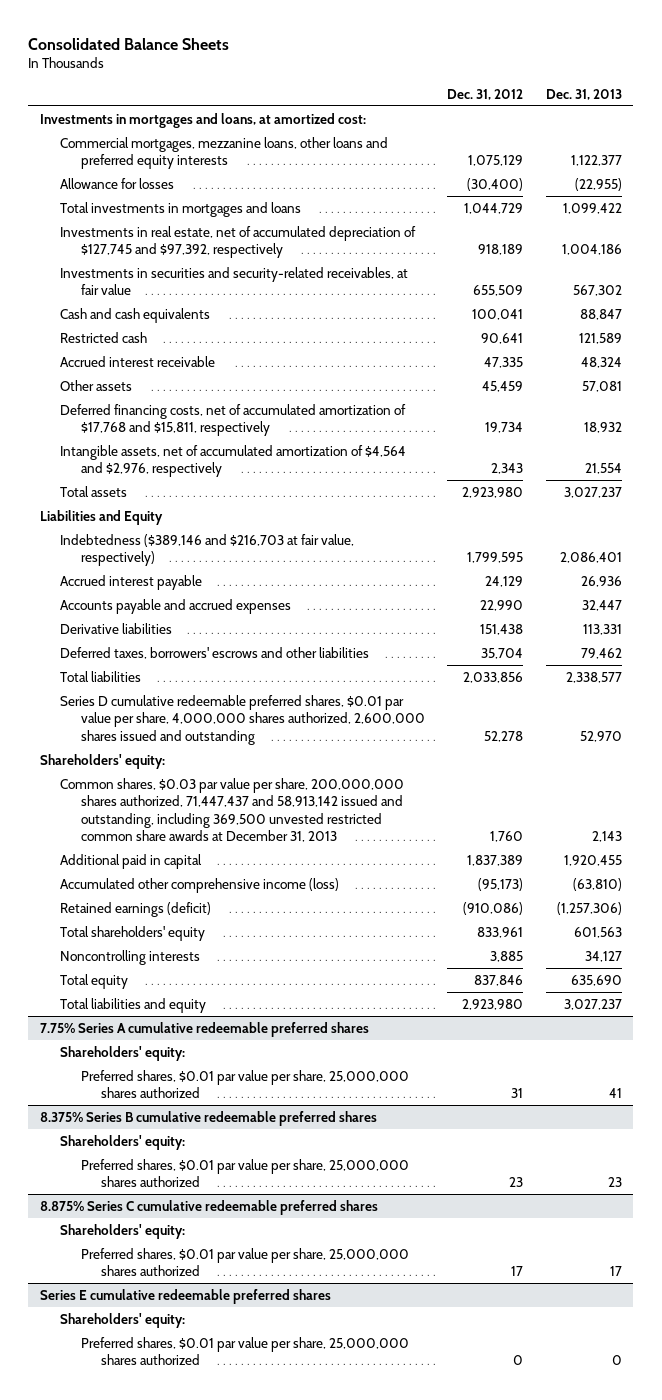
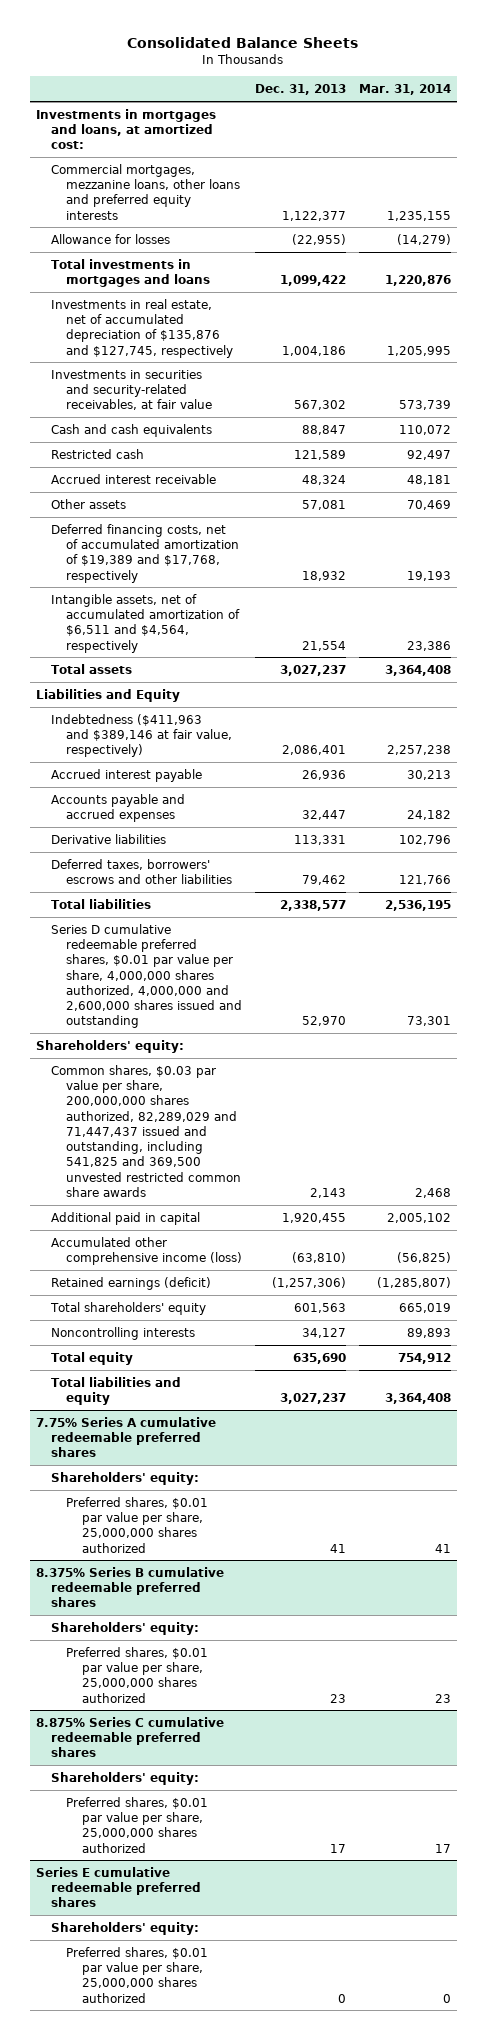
- | Dec. 31, 2012 | Dec. 31, 2013
+ | Dec. 31, 2013 | Mar. 31, 2014
- Investments in real estate, net of accumulated depreciation of $127,745 and $97,392, respectively | 918,189 | 1,004,186
+ Investments in real estate, net of accumulated depreciation of $135,876 and $127,745, respectively | 1,004,186 | 1,205,995
- Deferred financing costs, net of accumulated amortization of $17,768 and $15,811, respectively | 19,734 | 18,932
- Intangible assets, net of accumulated amortization of $4,564 and $2,976, respectively | 2,343 | 21,554
+ Deferred financing costs, net of accumulated amortization of $19,389 and $17,768, respectively | 18,932 | 19,193
+ Intangible assets, net of accumulated amortization of $6,511 and $4,564, respectively | 21,554 | 23,386
- Indebtedness ($389,146 and $216,703 at fair value, respectively) | 1,799,595 | 2,086,401
+ Indebtedness ($411,963 and $389,146 at fair value, respectively) | 2,086,401 | 2,257,238
- Series D cumulative redeemable preferred shares, $0.01 par value per share, 4,000,000 shares authorized, 2,600,000 shares issued and outstanding | 52,278 | 52,970
+ Series D cumulative redeemable preferred shares, $0.01 par value per share, 4,000,000 shares authorized, 4,000,000 and 2,600,000 shares issued and outstanding | 52,970 | 73,301
- Common shares, $0.03 par value per share, 200,000,000 shares authorized, 71,447,437 and 58,913,142 issued and outstanding, including 369,500 unvested restricted common share awards at December 31, 2013 | 1,760 | 2,143
+ Common shares, $0.03 par value per share, 200,000,000 shares authorized, 82,289,029 and 71,447,437 issued and outstanding, including 541,825 and 369,500 unvested restricted common share awards | 2,143 | 2,468

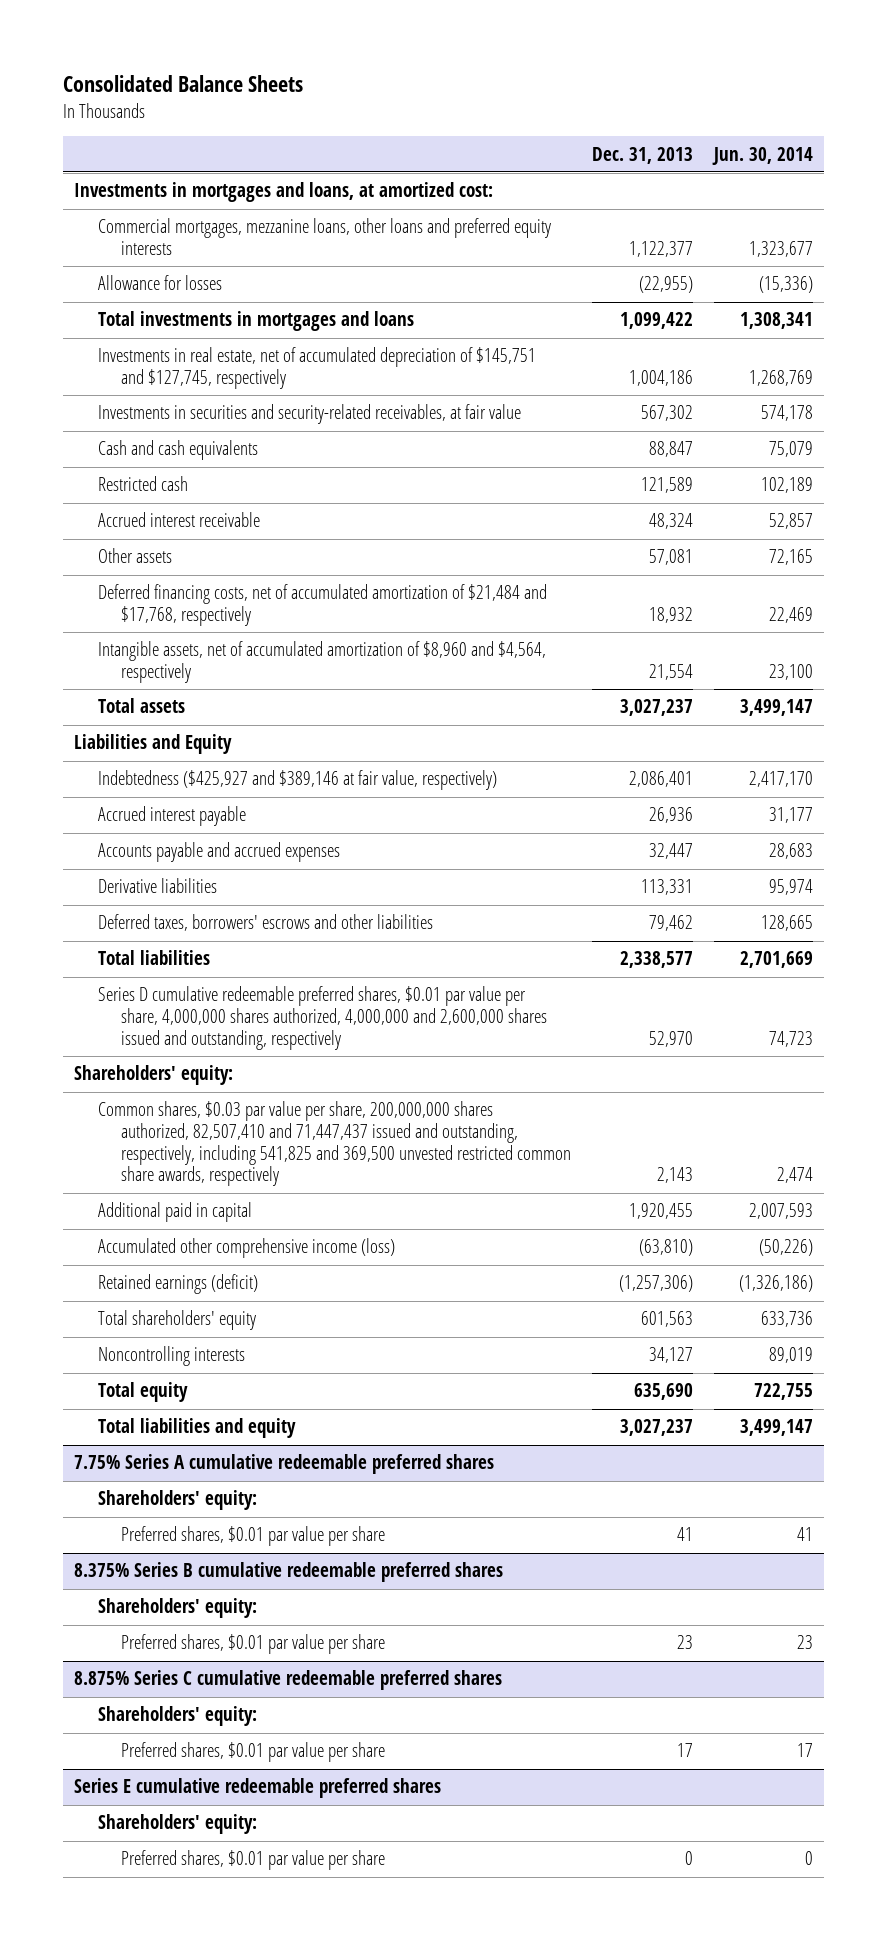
- | Dec. 31, 2013 | Mar. 31, 2014
+ | Dec. 31, 2013 | Jun. 30, 2014
- Investments in real estate, net of accumulated depreciation of $135,876 and $127,745, respectively | 1,004,186 | 1,205,995
+ Investments in real estate, net of accumulated depreciation of $145,751 and $127,745, respectively | 1,004,186 | 1,268,769
- Deferred financing costs, net of accumulated amortization of $19,389 and $17,768, respectively | 18,932 | 19,193
- Intangible assets, net of accumulated amortization of $6,511 and $4,564, respectively | 21,554 | 23,386
+ Deferred financing costs, net of accumulated amortization of $21,484 and $17,768, respectively | 18,932 | 22,469
+ Intangible assets, net of accumulated amortization of $8,960 and $4,564, respectively | 21,554 | 23,100
- Indebtedness ($411,963 and $389,146 at fair value, respectively) | 2,086,401 | 2,257,238
+ Indebtedness ($425,927 and $389,146 at fair value, respectively) | 2,086,401 | 2,417,170
- Series D cumulative redeemable preferred shares, $0.01 par value per share, 4,000,000 shares authorized, 4,000,000 and 2,600,000 shares issued and outstanding | 52,970 | 73,301
+ Series D cumulative redeemable preferred shares, $0.01 par value per share, 4,000,000 shares authorized, 4,000,000 and 2,600,000 shares issued and outstanding, respectively | 52,970 | 74,723
- Common shares, $0.03 par value per share, 200,000,000 shares authorized, 82,289,029 and 71,447,437 issued and outstanding, including 541,825 and 369,500 unvested restricted common share awards | 2,143 | 2,468
+ Common shares, $0.03 par value per share, 200,000,000 shares authorized, 82,507,410 and 71,447,437 issued and outstanding, respectively, including 541,825 and 369,500 unvested restricted common share awards, respectively | 2,143 | 2,474
@ 7.75% Series A cumulative redeemable preferred shares
- Preferred shares, $0.01 par value per share, 25,000,000 shares authorized | 41 | 41
+ Preferred shares, $0.01 par value per share | 41 | 41
@ 8.375% Series B cumulative redeemable preferred shares
- Preferred shares, $0.01 par value per share, 25,000,000 shares authorized | 23 | 23
+ Preferred shares, $0.01 par value per share | 23 | 23
@ 8.875% Series C cumulative redeemable preferred shares
- Preferred shares, $0.01 par value per share, 25,000,000 shares authorized | 17 | 17
+ Preferred shares, $0.01 par value per share | 17 | 17
@ Series E cumulative redeemable preferred shares
- Preferred shares, $0.01 par value per share, 25,000,000 shares authorized | 0 | 0
+ Preferred shares, $0.01 par value per share | 0 | 0

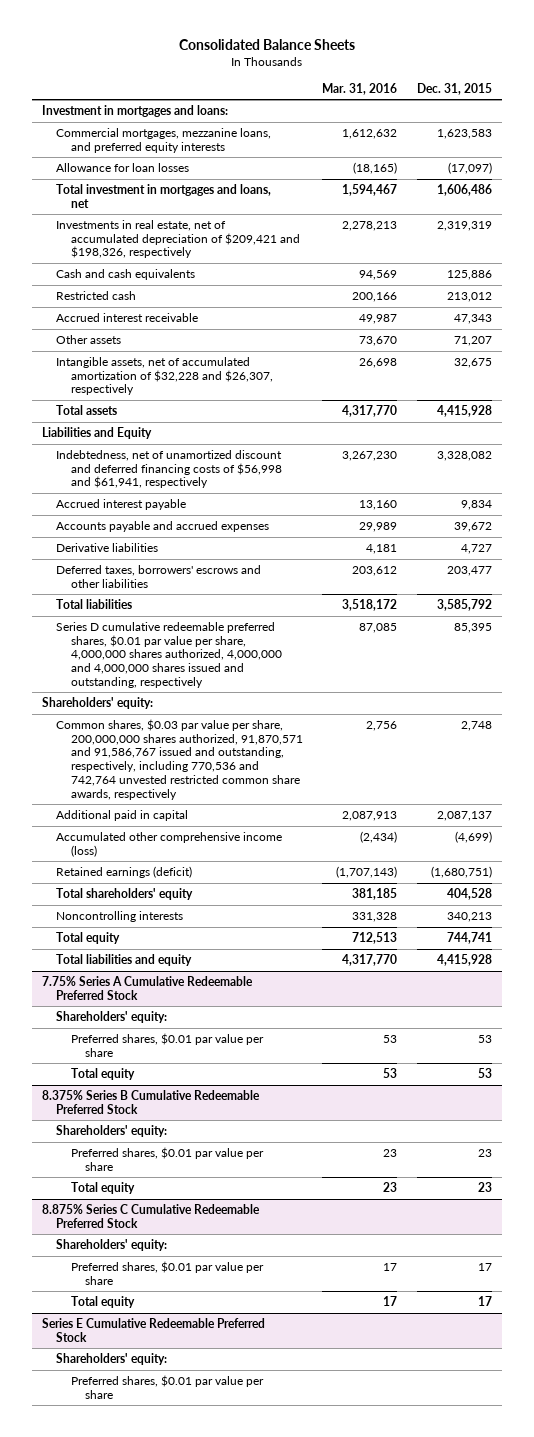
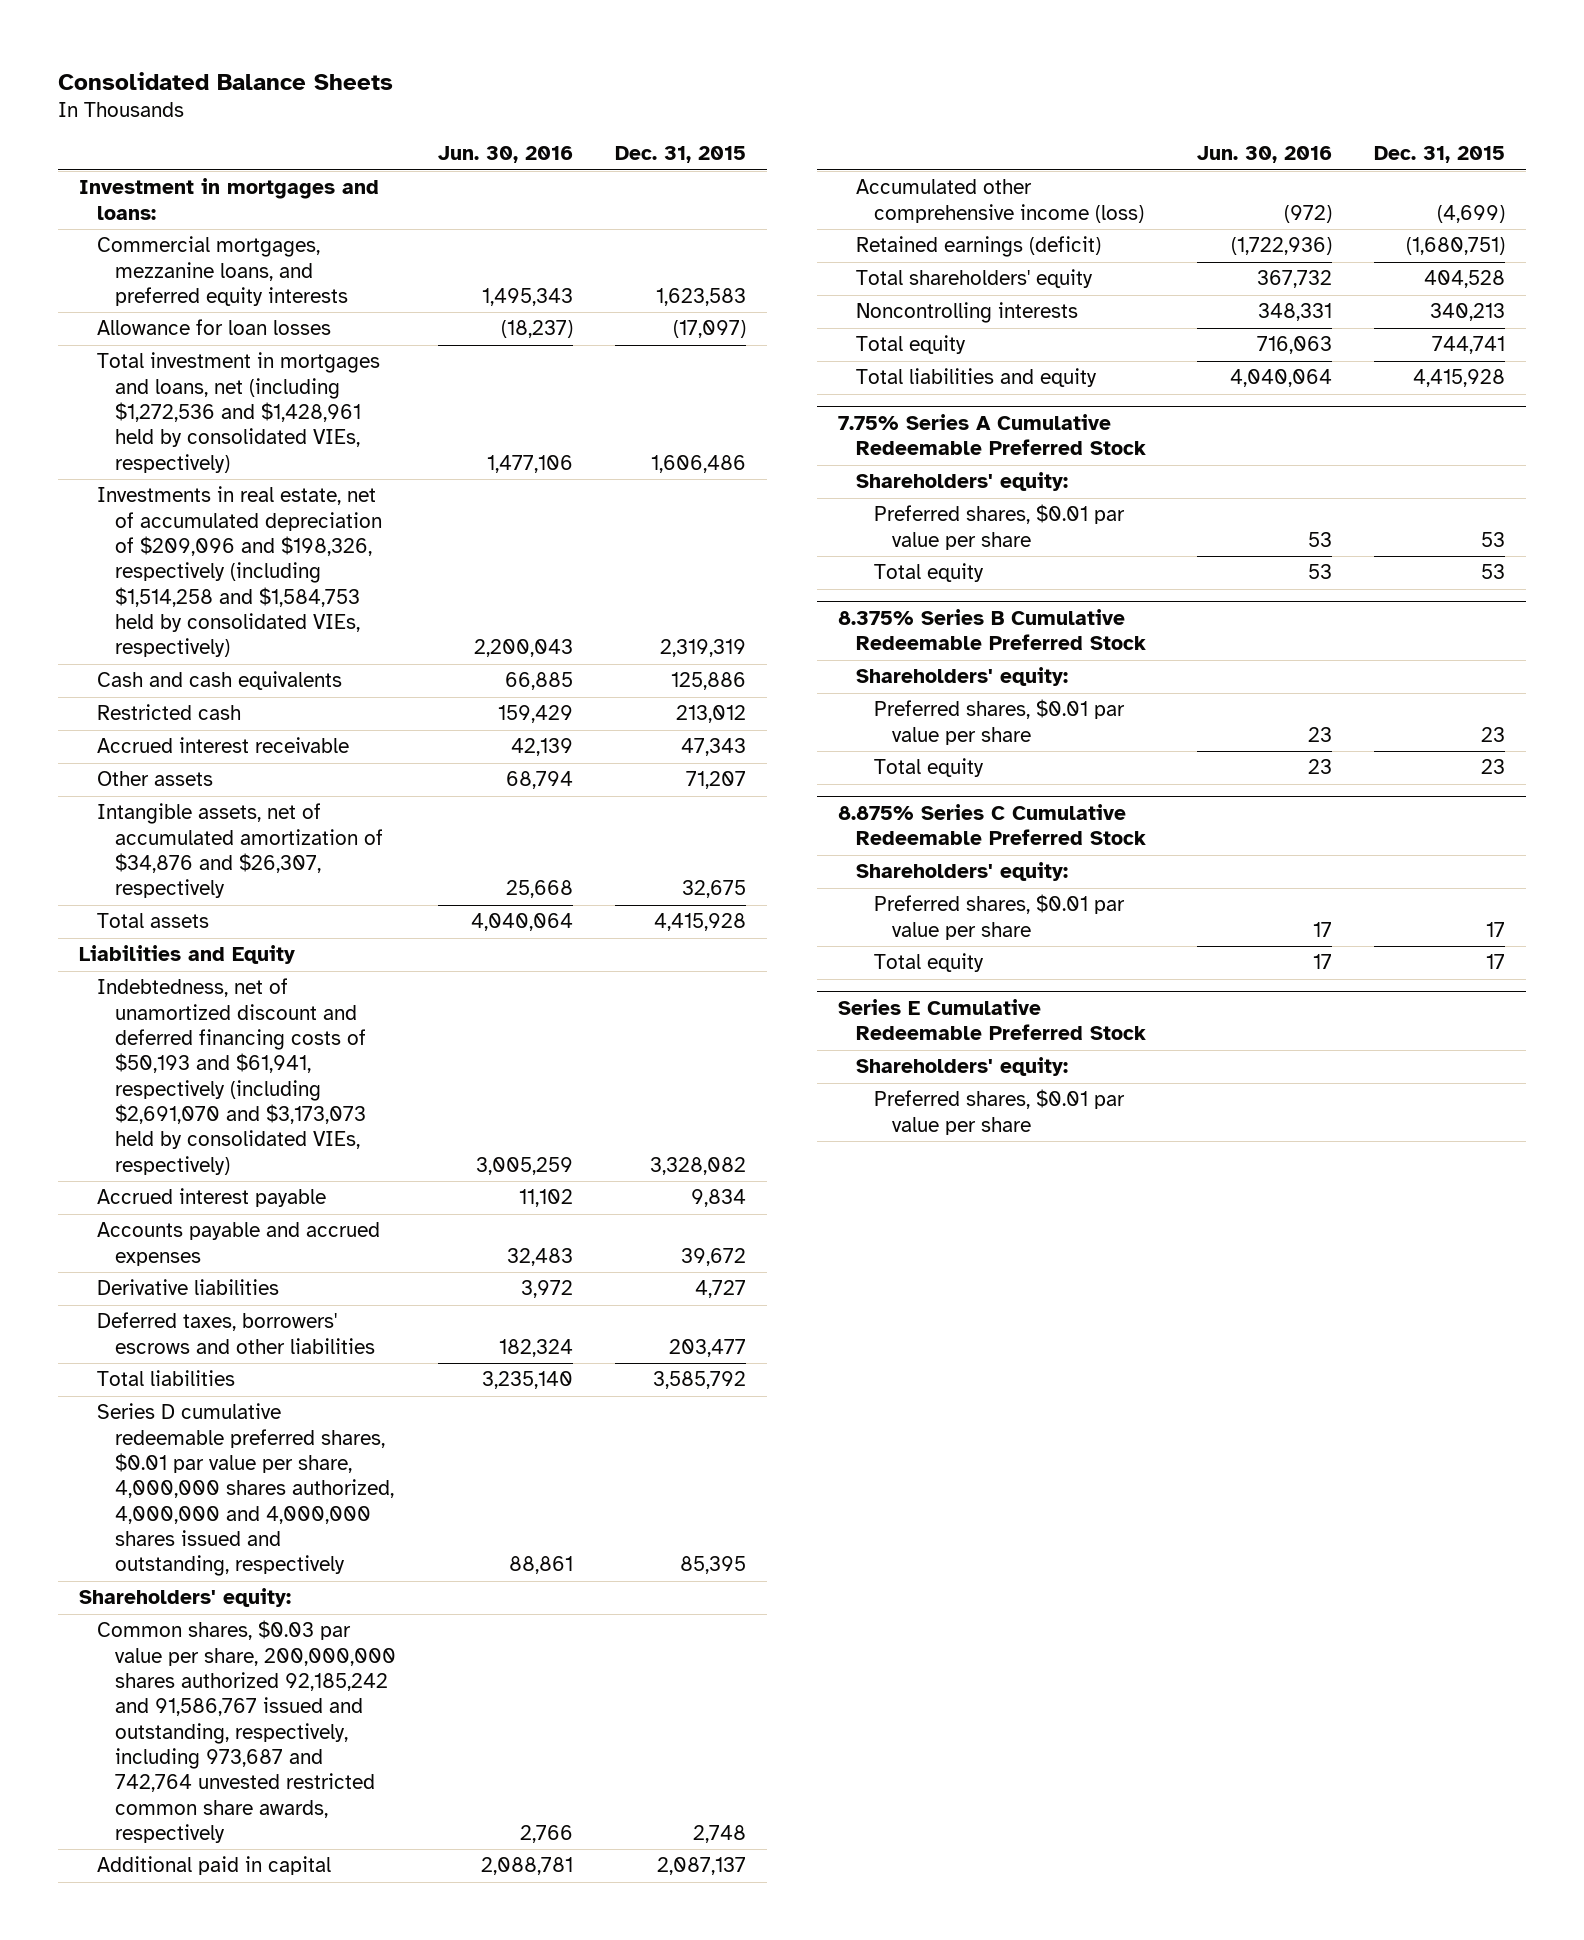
- | Mar. 31, 2016 | Dec. 31, 2015
+ | Jun. 30, 2016 | Dec. 31, 2015
- Total investment in mortgages and loans, net | 1,594,467 | 1,606,486
- Investments in real estate, net of accumulated depreciation of $209,421 and $198,326, respectively | 2,278,213 | 2,319,319
+ Total investment in mortgages and loans, net (including $1,272,536 and $1,428,961 held by consolidated VIEs, respectively) | 1,477,106 | 1,606,486
+ Investments in real estate, net of accumulated depreciation of $209,096 and $198,326, respectively (including $1,514,258 and $1,584,753 held by consolidated VIEs, respectively) | 2,200,043 | 2,319,319
- Intangible assets, net of accumulated amortization of $32,228 and $26,307, respectively | 26,698 | 32,675
+ Intangible assets, net of accumulated amortization of $34,876 and $26,307, respectively | 25,668 | 32,675
- Indebtedness, net of unamortized discount and deferred financing costs of $56,998 and $61,941, respectively | 3,267,230 | 3,328,082
+ Indebtedness, net of unamortized discount and deferred financing costs of $50,193 and $61,941, respectively (including $2,691,070 and $3,173,073 held by consolidated VIEs, respectively) | 3,005,259 | 3,328,082
- Common shares, $0.03 par value per share, 200,000,000 shares authorized, 91,870,571 and 91,586,767 issued and outstanding, respectively, including 770,536 and 742,764 unvested restricted common share awards, respectively | 2,756 | 2,748
+ Common shares, $0.03 par value per share, 200,000,000 shares authorized 92,185,242 and 91,586,767 issued and outstanding, respectively, including 973,687 and 742,764 unvested restricted common share awards, respectively | 2,766 | 2,748

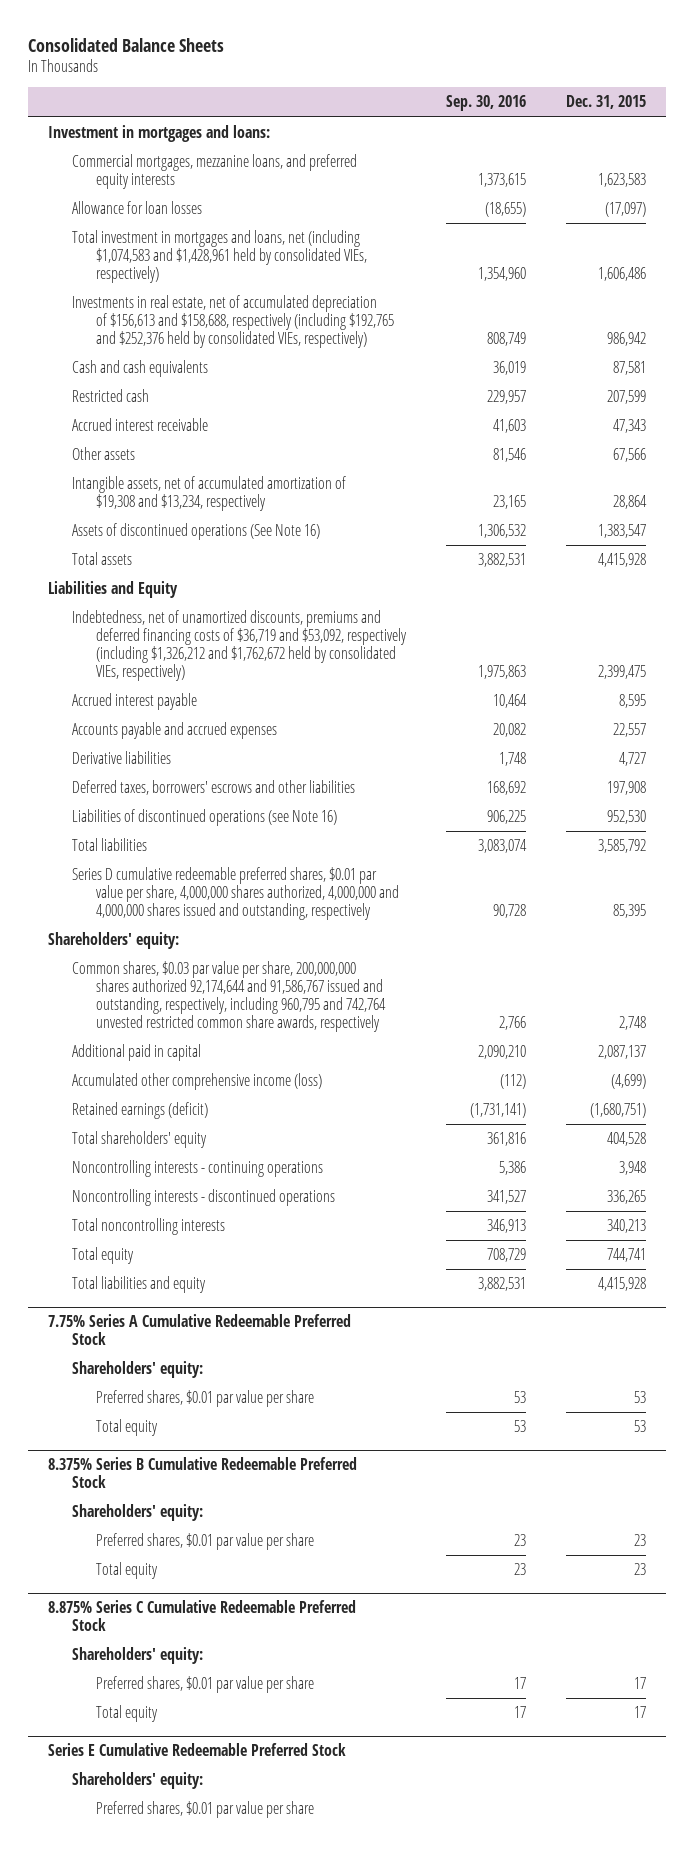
- | Jun. 30, 2016 | Dec. 31, 2015
+ | Sep. 30, 2016 | Dec. 31, 2015
- Total investment in mortgages and loans, net (including $1,272,536 and $1,428,961 held by consolidated VIEs, respectively) | 1,477,106 | 1,606,486
- Investments in real estate, net of accumulated depreciation of $209,096 and $198,326, respectively (including $1,514,258 and $1,584,753 held by consolidated VIEs, respectively) | 2,200,043 | 2,319,319
- Cash and cash equivalents | 66,885 | 125,886
- Restricted cash | 159,429 | 213,012
+ Total investment in mortgages and loans, net (including $1,074,583 and $1,428,961 held by consolidated VIEs, respectively) | 1,354,960 | 1,606,486
+ Investments in real estate, net of accumulated depreciation of $156,613 and $158,688, respectively (including $192,765 and $252,376 held by consolidated VIEs, respectively) | 808,749 | 986,942
+ Cash and cash equivalents | 36,019 | 87,581
+ Restricted cash | 229,957 | 207,599
- Other assets | 68,794 | 71,207
- Intangible assets, net of accumulated amortization of $34,876 and $26,307, respectively | 25,668 | 32,675
+ Other assets | 81,546 | 67,566
+ Intangible assets, net of accumulated amortization of $19,308 and $13,234, respectively | 23,165 | 28,864
+ Assets of discontinued operations (See Note 16) | 1,306,532 | 1,383,547
- Indebtedness, net of unamortized discount and deferred financing costs of $50,193 and $61,941, respectively (including $2,691,070 and $3,173,073 held by consolidated VIEs, respectively) | 3,005,259 | 3,328,082
- Accrued interest payable | 11,102 | 9,834
- Accounts payable and accrued expenses | 32,483 | 39,672
+ Indebtedness, net of unamortized discounts, premiums and deferred financing costs of $36,719 and $53,092, respectively (including $1,326,212 and $1,762,672 held by consolidated VIEs, respectively) | 1,975,863 | 2,399,475
+ Accrued interest payable | 10,464 | 8,595
+ Accounts payable and accrued expenses | 20,082 | 22,557
- Deferred taxes, borrowers' escrows and other liabilities | 182,324 | 203,477
+ Deferred taxes, borrowers' escrows and other liabilities | 168,692 | 197,908
+ Liabilities of discontinued operations (see Note 16) | 906,225 | 952,530
- Common shares, $0.03 par value per share, 200,000,000 shares authorized 92,185,242 and 91,586,767 issued and outstanding, respectively, including 973,687 and 742,764 unvested restricted common share awards, respectively | 2,766 | 2,748
+ Common shares, $0.03 par value per share, 200,000,000 shares authorized 92,174,644 and 91,586,767 issued and outstanding, respectively, including 960,795 and 742,764 unvested restricted common share awards, respectively | 2,766 | 2,748
- Noncontrolling interests | 348,331 | 340,213
+ Noncontrolling interests - continuing operations | 5,386 | 3,948
+ Noncontrolling interests - discontinued operations | 341,527 | 336,265
+ Total noncontrolling interests | 346,913 | 340,213

